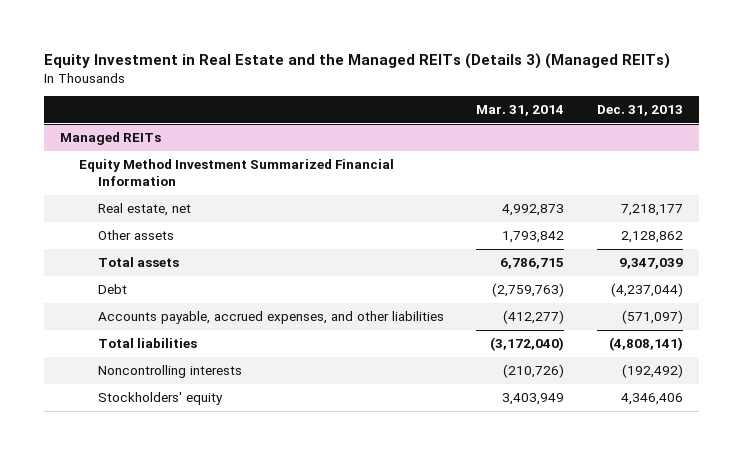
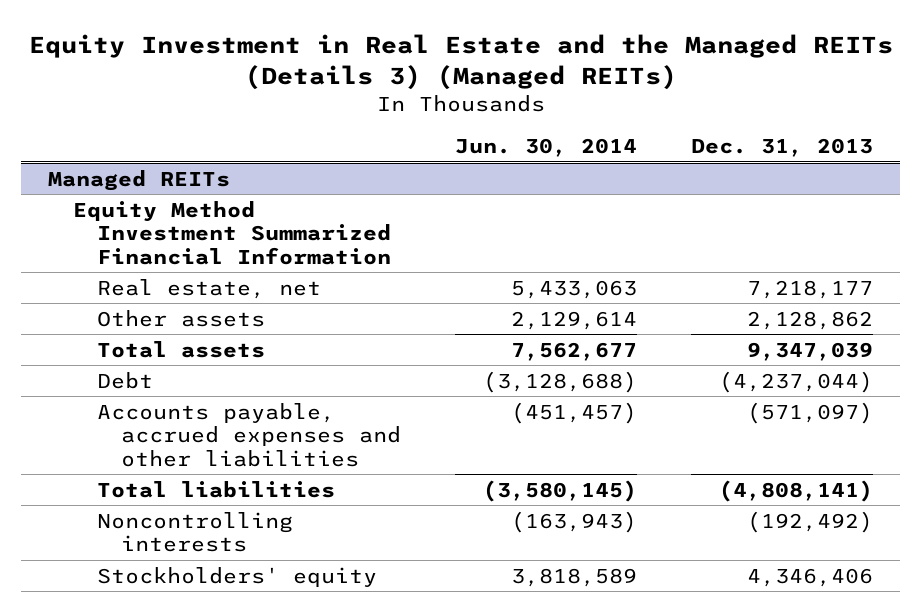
- | Mar. 31, 2014 | Dec. 31, 2013
+ | Jun. 30, 2014 | Dec. 31, 2013
@ Managed REITs
- Accounts payable, accrued expenses, and other liabilities | (412,277) | (571,097)
+ Accounts payable, accrued expenses and other liabilities | (451,457) | (571,097)

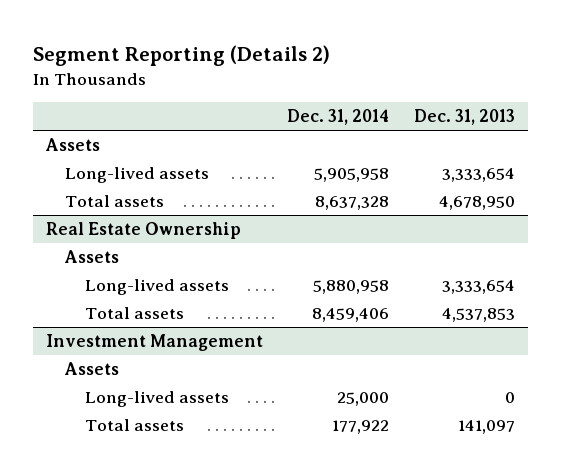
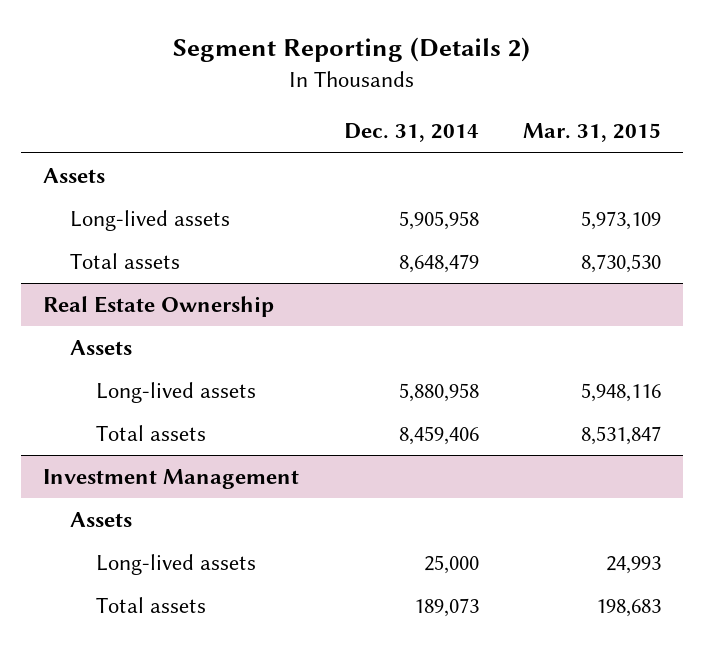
- | Dec. 31, 2014 | Dec. 31, 2013
+ | Dec. 31, 2014 | Mar. 31, 2015
- Total assets | 8,637,328 | 4,678,950
+ Total assets | 8,648,479 | 8,730,530
@ Investment Management
- Total assets | 177,922 | 141,097
+ Total assets | 189,073 | 198,683

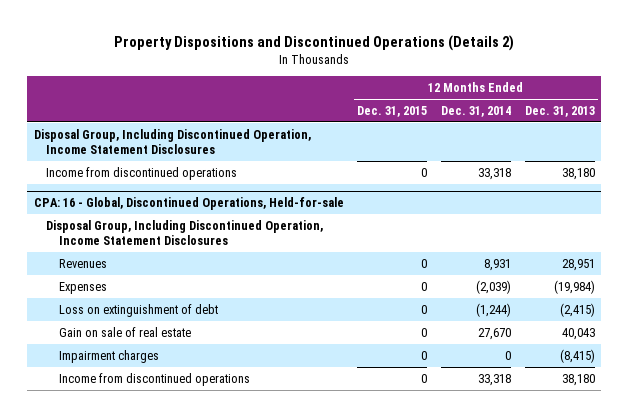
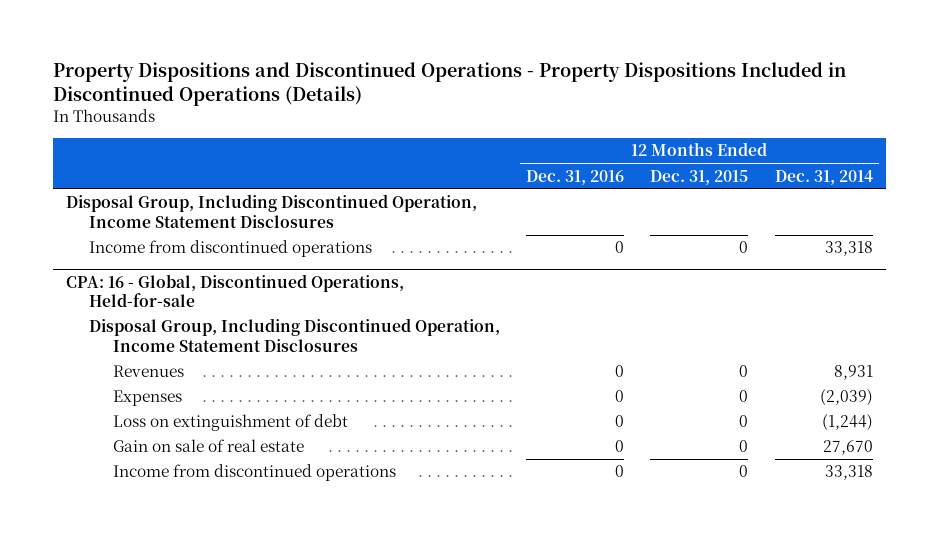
- Property Dispositions and Discontinued Operations (Details 2)
+ Property Dispositions and Discontinued Operations - Property Dispositions Included in Discontinued Operations (Details)
- | 12 Months Ended Dec. 31, 2015 | 12 Months Ended Dec. 31, 2014 | 12 Months Ended Dec. 31, 2013
+ | 12 Months Ended Dec. 31, 2016 | 12 Months Ended Dec. 31, 2015 | 12 Months Ended Dec. 31, 2014
@ CPA: 16 - Global, Discontinued Operations, Held-for-sale
- Impairment charges | 0 | 0 | (8,415)

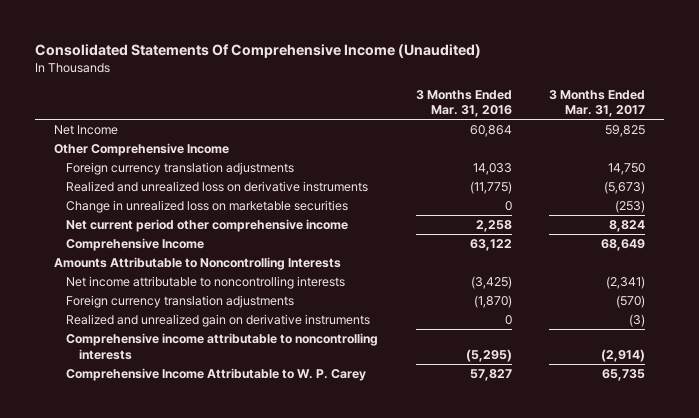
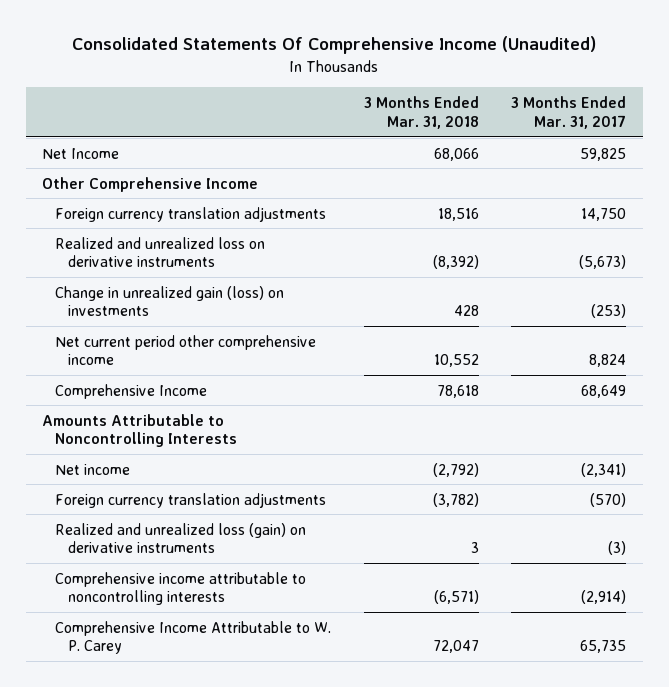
- | 3 Months Ended Mar. 31, 2016 | 3 Months Ended Mar. 31, 2017
+ | 3 Months Ended Mar. 31, 2018 | 3 Months Ended Mar. 31, 2017
- Change in unrealized loss on marketable securities | 0 | (253)
+ Change in unrealized gain (loss) on investments | 428 | (253)
- Net income attributable to noncontrolling interests | (3,425) | (2,341)
+ Net income | (2,792) | (2,341)
- Realized and unrealized gain on derivative instruments | 0 | (3)
+ Realized and unrealized loss (gain) on derivative instruments | 3 | (3)

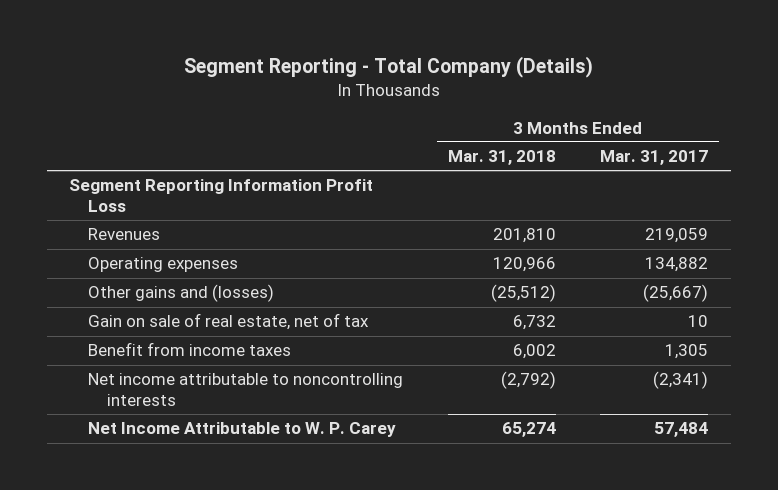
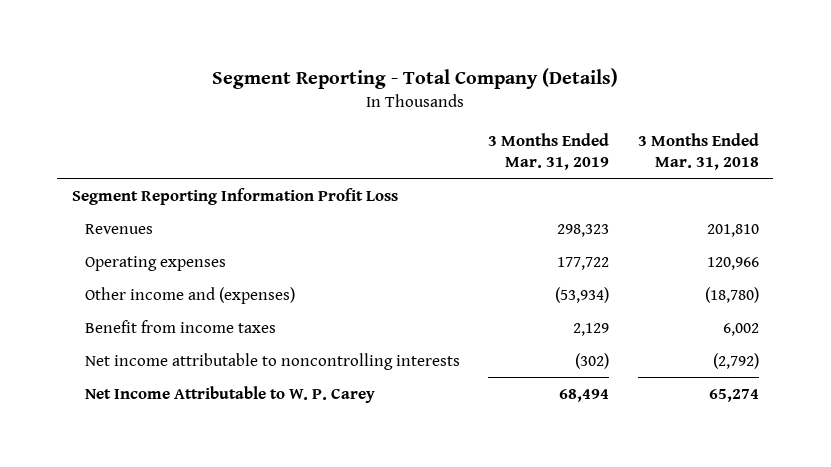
- | 3 Months Ended Mar. 31, 2018 | 3 Months Ended Mar. 31, 2017
+ | 3 Months Ended Mar. 31, 2019 | 3 Months Ended Mar. 31, 2018
- Other gains and (losses) | (25,512) | (25,667)
- Gain on sale of real estate, net of tax | 6,732 | 10
+ Other income and (expenses) | (53,934) | (18,780)

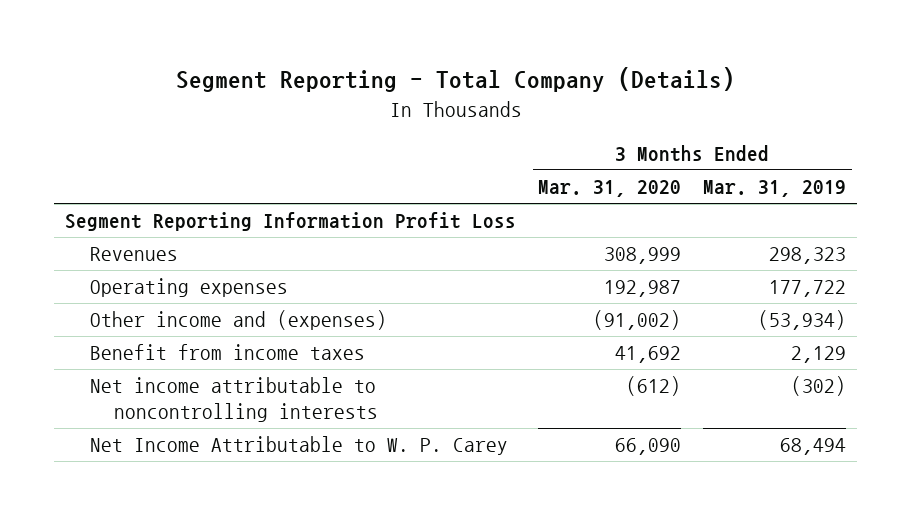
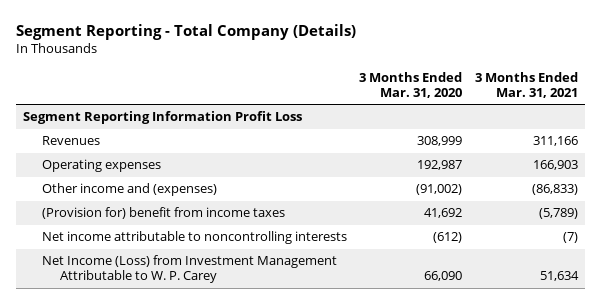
- | 3 Months Ended Mar. 31, 2020 | 3 Months Ended Mar. 31, 2019
+ | 3 Months Ended Mar. 31, 2020 | 3 Months Ended Mar. 31, 2021
- Benefit from income taxes | 41,692 | 2,129
+ (Provision for) benefit from income taxes | 41,692 | (5,789)
- Net Income Attributable to W. P. Carey | 66,090 | 68,494
+ Net Income (Loss) from Investment Management Attributable to W. P. Carey | 66,090 | 51,634

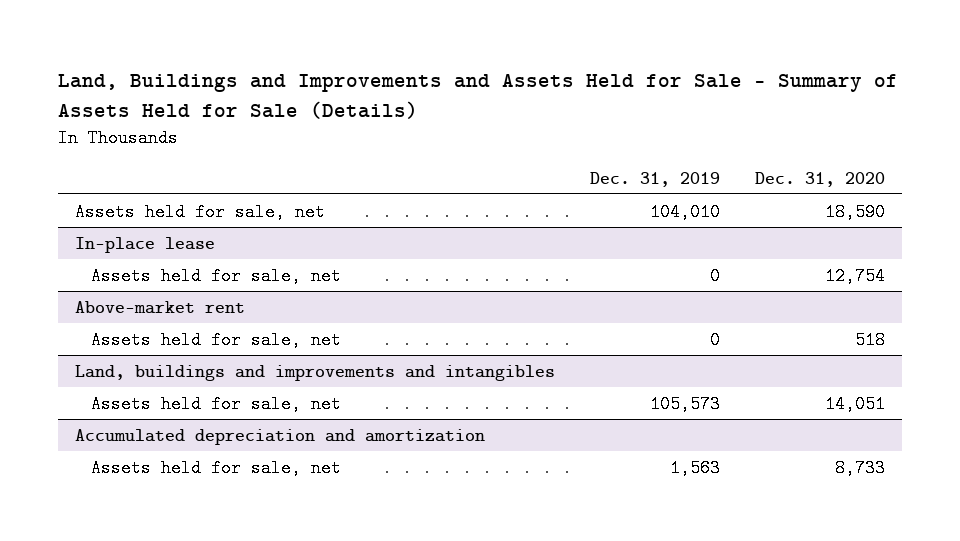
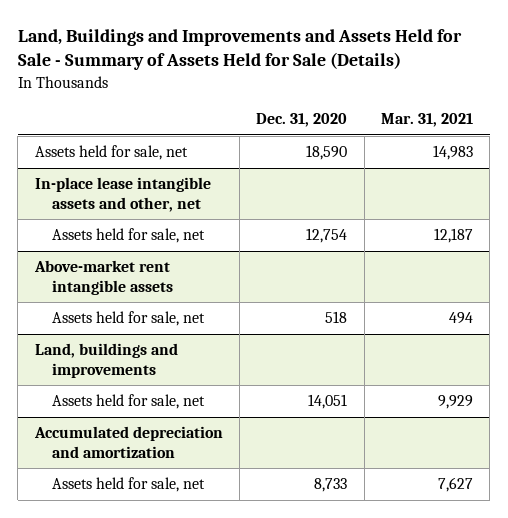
- | Dec. 31, 2019 | Dec. 31, 2020
+ | Dec. 31, 2020 | Mar. 31, 2021
- In-place lease
+ In-place lease intangible assets and other, net
- Above-market rent
+ Above-market rent intangible assets
- Land, buildings and improvements and intangibles
+ Land, buildings and improvements

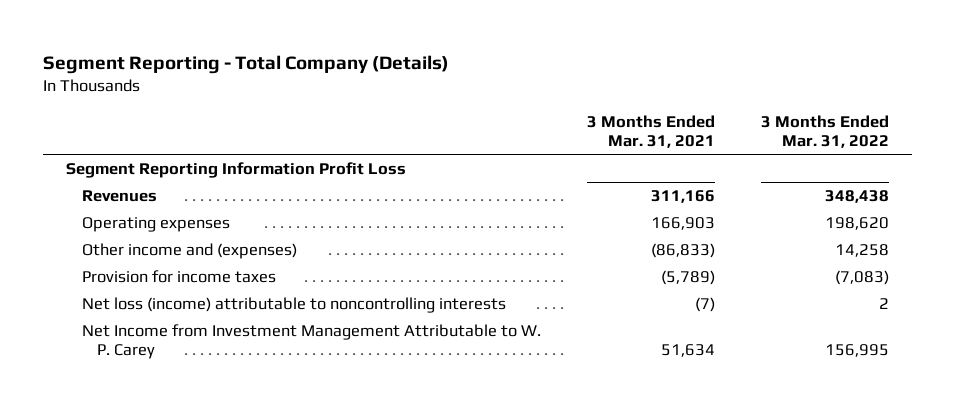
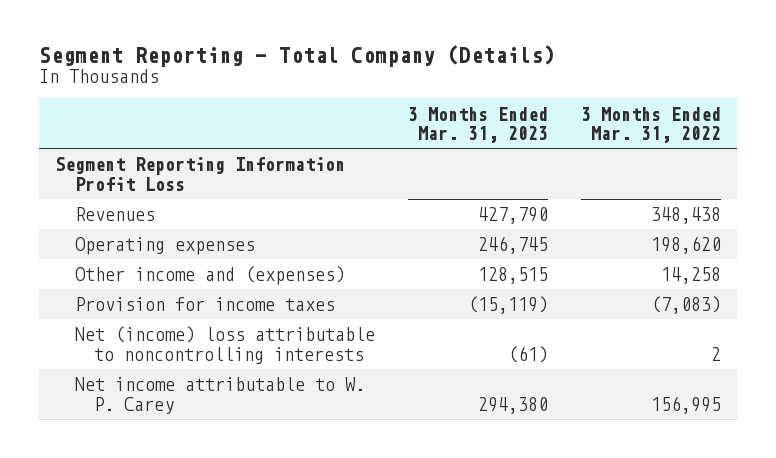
- | 3 Months Ended Mar. 31, 2021 | 3 Months Ended Mar. 31, 2022
+ | 3 Months Ended Mar. 31, 2023 | 3 Months Ended Mar. 31, 2022
- Net loss (income) attributable to noncontrolling interests | (7) | 2
- Net Income from Investment Management Attributable to W. P. Carey | 51,634 | 156,995
+ Net (income) loss attributable to noncontrolling interests | (61) | 2
+ Net income attributable to W. P. Carey | 294,380 | 156,995

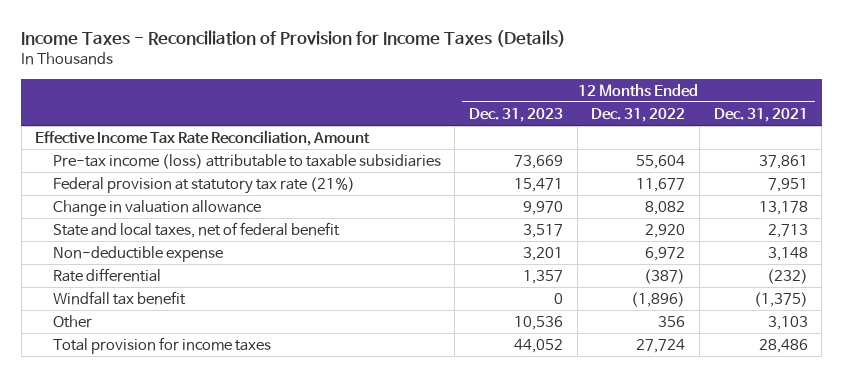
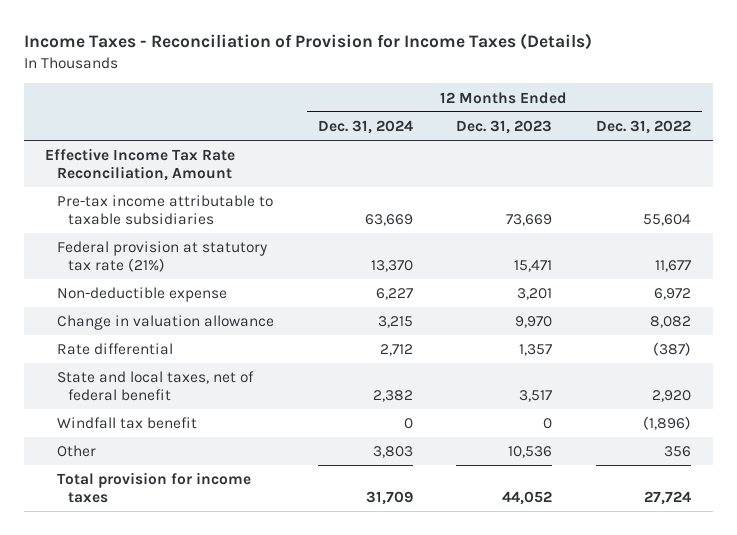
- | 12 Months Ended Dec. 31, 2023 | 12 Months Ended Dec. 31, 2022 | 12 Months Ended Dec. 31, 2021
+ | 12 Months Ended Dec. 31, 2024 | 12 Months Ended Dec. 31, 2023 | 12 Months Ended Dec. 31, 2022
- Pre-tax income (loss) attributable to taxable subsidiaries | 73,669 | 55,604 | 37,861
+ Pre-tax income attributable to taxable subsidiaries | 63,669 | 73,669 | 55,604
moved down: Change in valuation allowance | 3,215 | 9,970 | 8,082
moved down: State and local taxes, net of federal benefit | 2,382 | 3,517 | 2,920

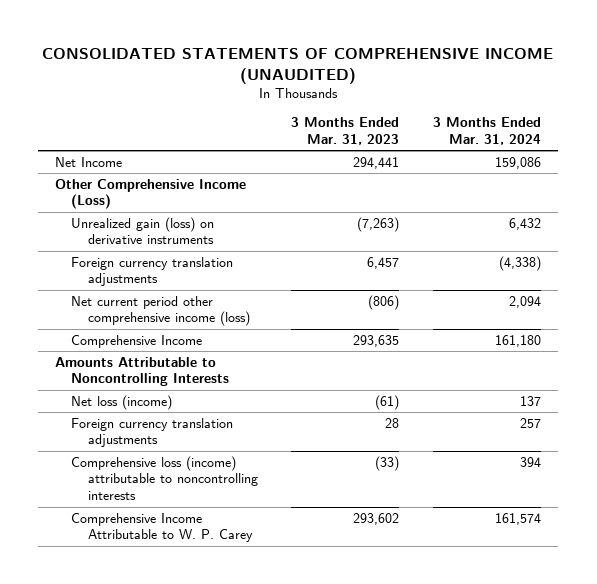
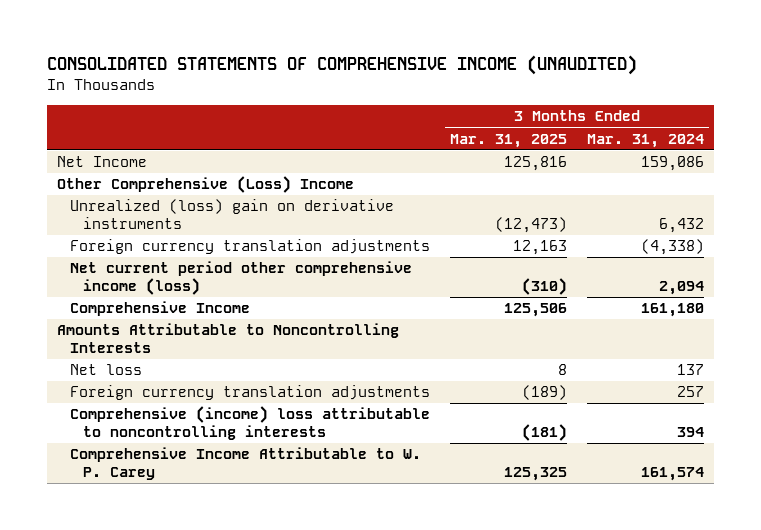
- | 3 Months Ended Mar. 31, 2023 | 3 Months Ended Mar. 31, 2024
+ | 3 Months Ended Mar. 31, 2025 | 3 Months Ended Mar. 31, 2024
- Other Comprehensive Income (Loss)
- Unrealized gain (loss) on derivative instruments | (7,263) | 6,432
+ Other Comprehensive (Loss) Income
+ Unrealized (loss) gain on derivative instruments | (12,473) | 6,432
- Net loss (income) | (61) | 137
+ Net loss | 8 | 137
- Comprehensive loss (income) attributable to noncontrolling interests | (33) | 394
+ Comprehensive (income) loss attributable to noncontrolling interests | (181) | 394

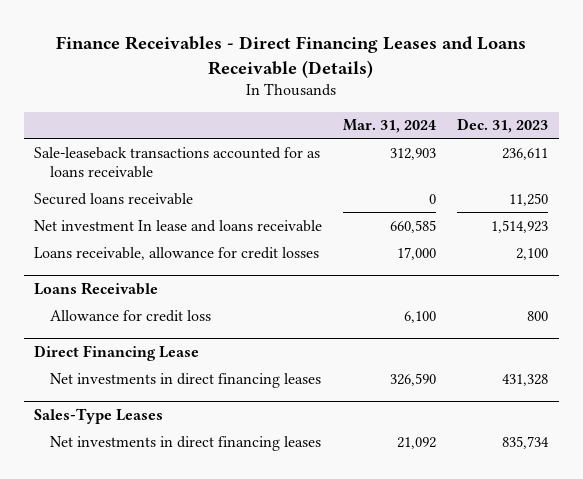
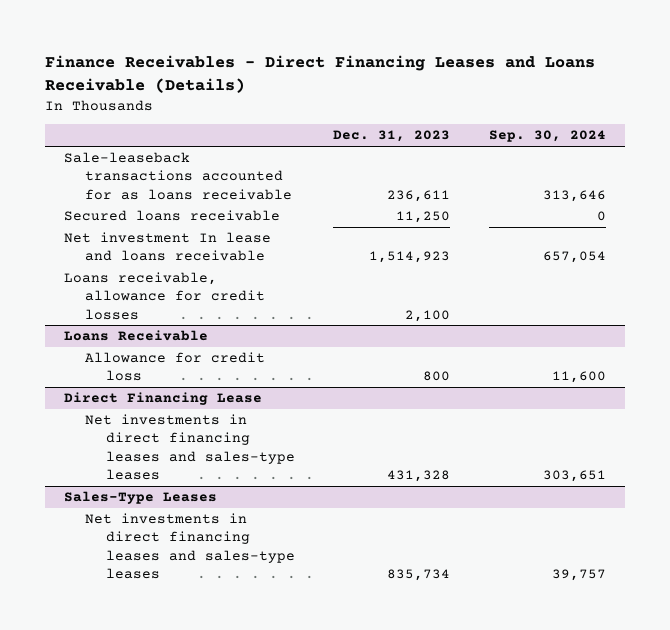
- | Mar. 31, 2024 | Dec. 31, 2023
+ | Dec. 31, 2023 | Sep. 30, 2024
@ Direct Financing Lease
- Net investments in direct financing leases | 326,590 | 431,328
+ Net investments in direct financing leases and sales-type leases | 431,328 | 303,651
@ Sales-Type Leases
- Net investments in direct financing leases | 21,092 | 835,734
+ Net investments in direct financing leases and sales-type leases | 835,734 | 39,757

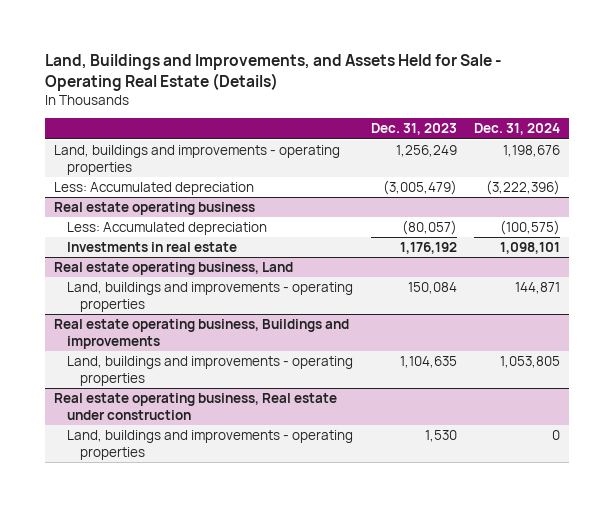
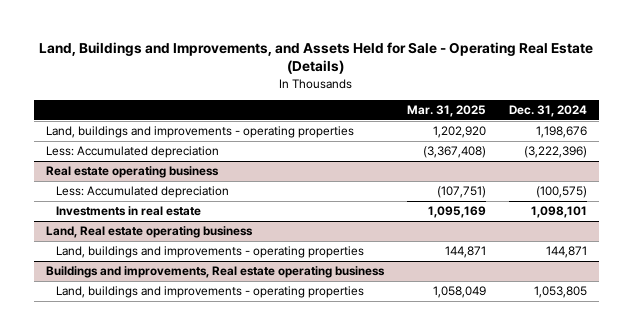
- | Dec. 31, 2023 | Dec. 31, 2024
+ | Mar. 31, 2025 | Dec. 31, 2024
- Real estate operating business, Land
+ Land, Real estate operating business
- Real estate operating business, Buildings and improvements
+ Buildings and improvements, Real estate operating business
- Real estate operating business, Real estate under construction
- Land, buildings and improvements - operating properties | 1,530 | 0

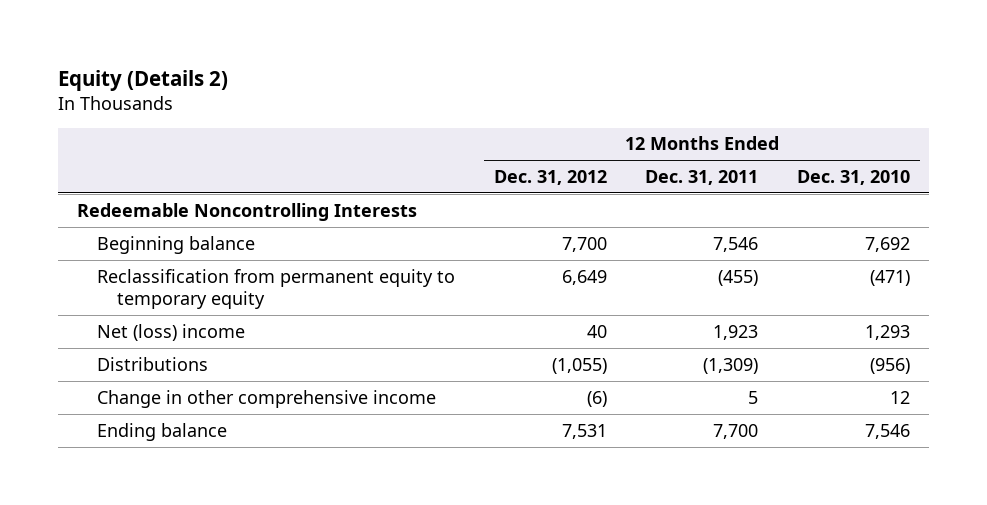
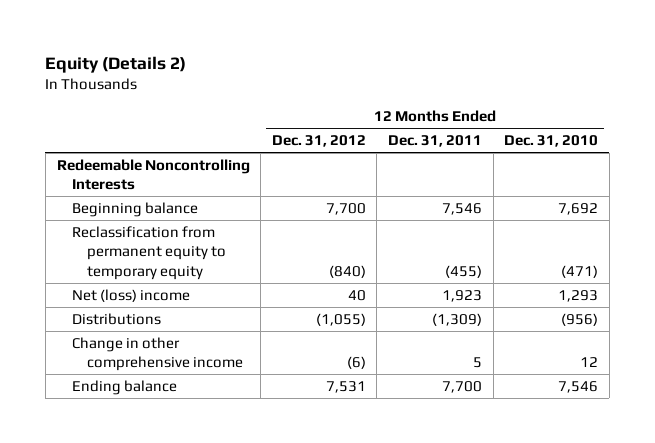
- Reclassification from permanent equity to temporary equity | 6,649 | (455) | (471)
+ Reclassification from permanent equity to temporary equity | (840) | (455) | (471)

